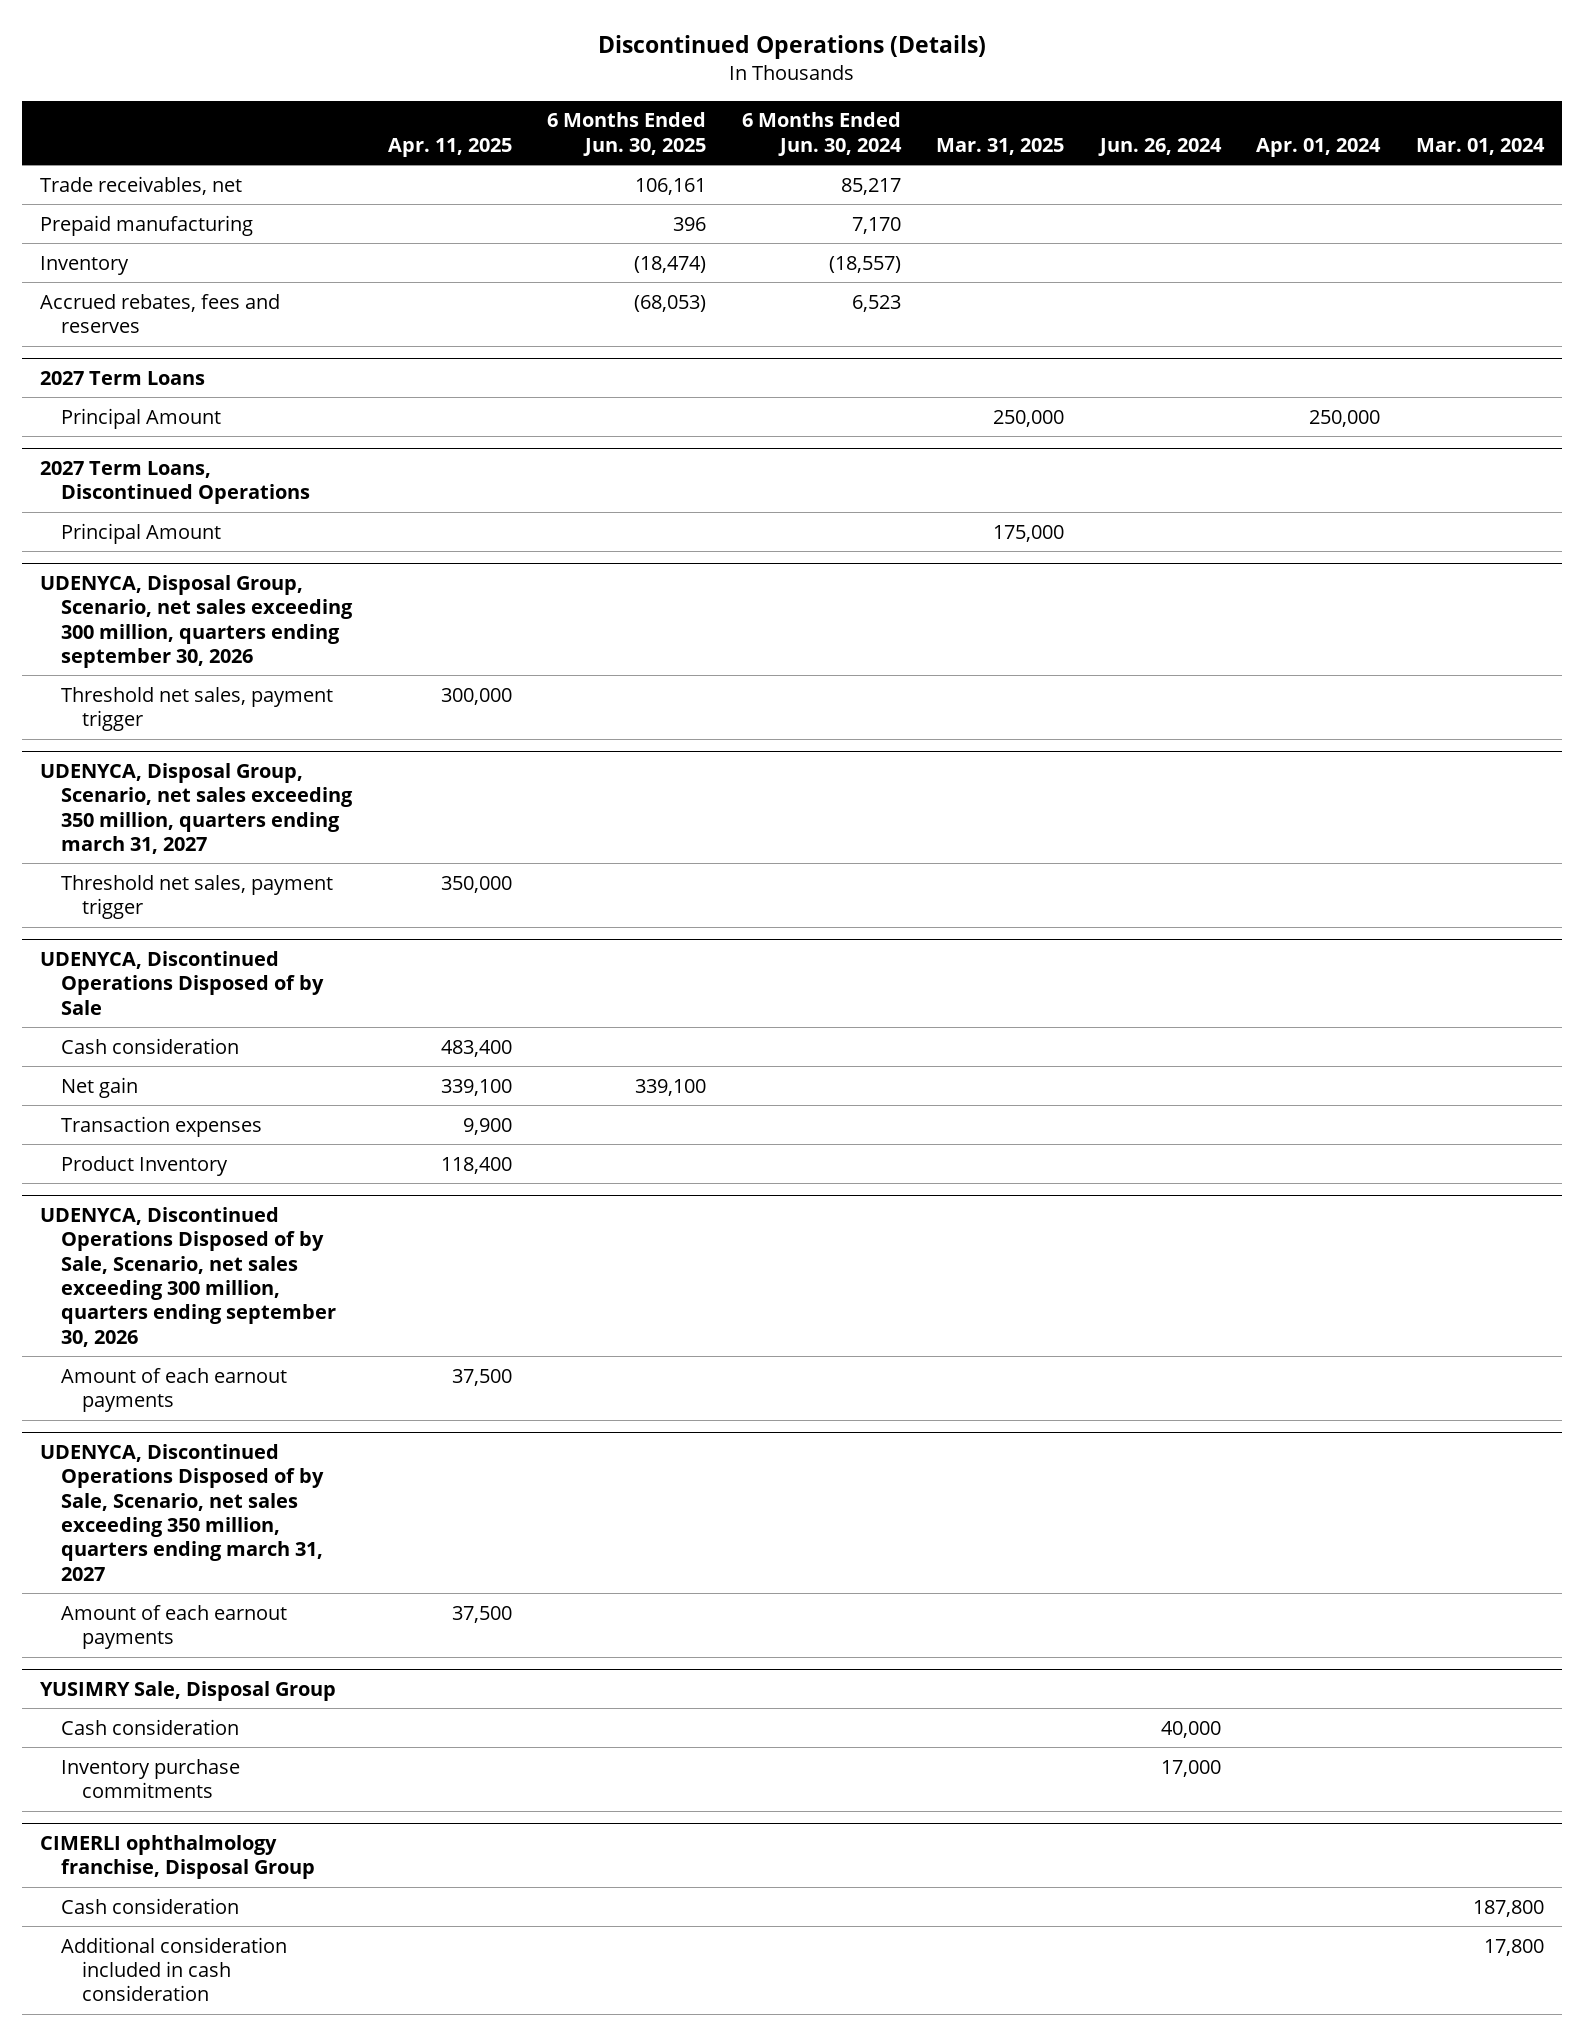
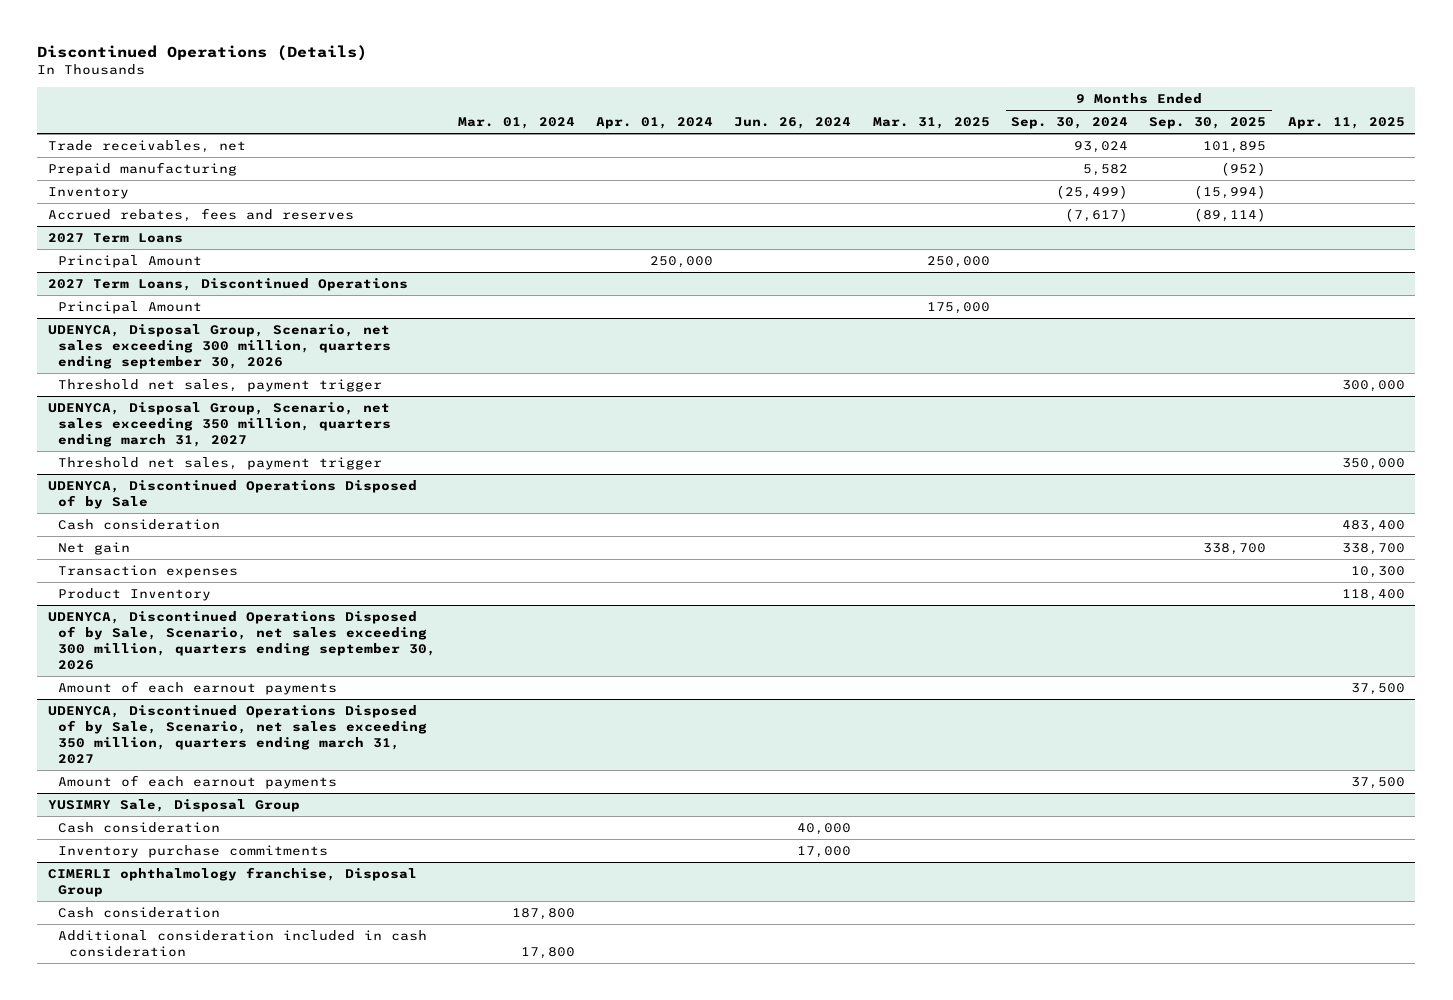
- | Apr. 11, 2025 | 6 Months Ended Jun. 30, 2025 | 6 Months Ended Jun. 30, 2024 | Mar. 31, 2025 | Jun. 26, 2024 | Apr. 01, 2024 | Mar. 01, 2024
+ | Mar. 01, 2024 | Apr. 01, 2024 | Jun. 26, 2024 | Mar. 31, 2025 | 9 Months Ended Sep. 30, 2024 | 9 Months Ended Sep. 30, 2025 | Apr. 11, 2025
@ UDENYCA, Discontinued Operations Disposed of by Sale
- Net gain | 339,100 | 339,100 | | | | |
- Transaction expenses | 9,900 | | | | | |
+ Net gain | | | | | | 338,700 | 338,700
+ Transaction expenses | | | | | | | 10,300

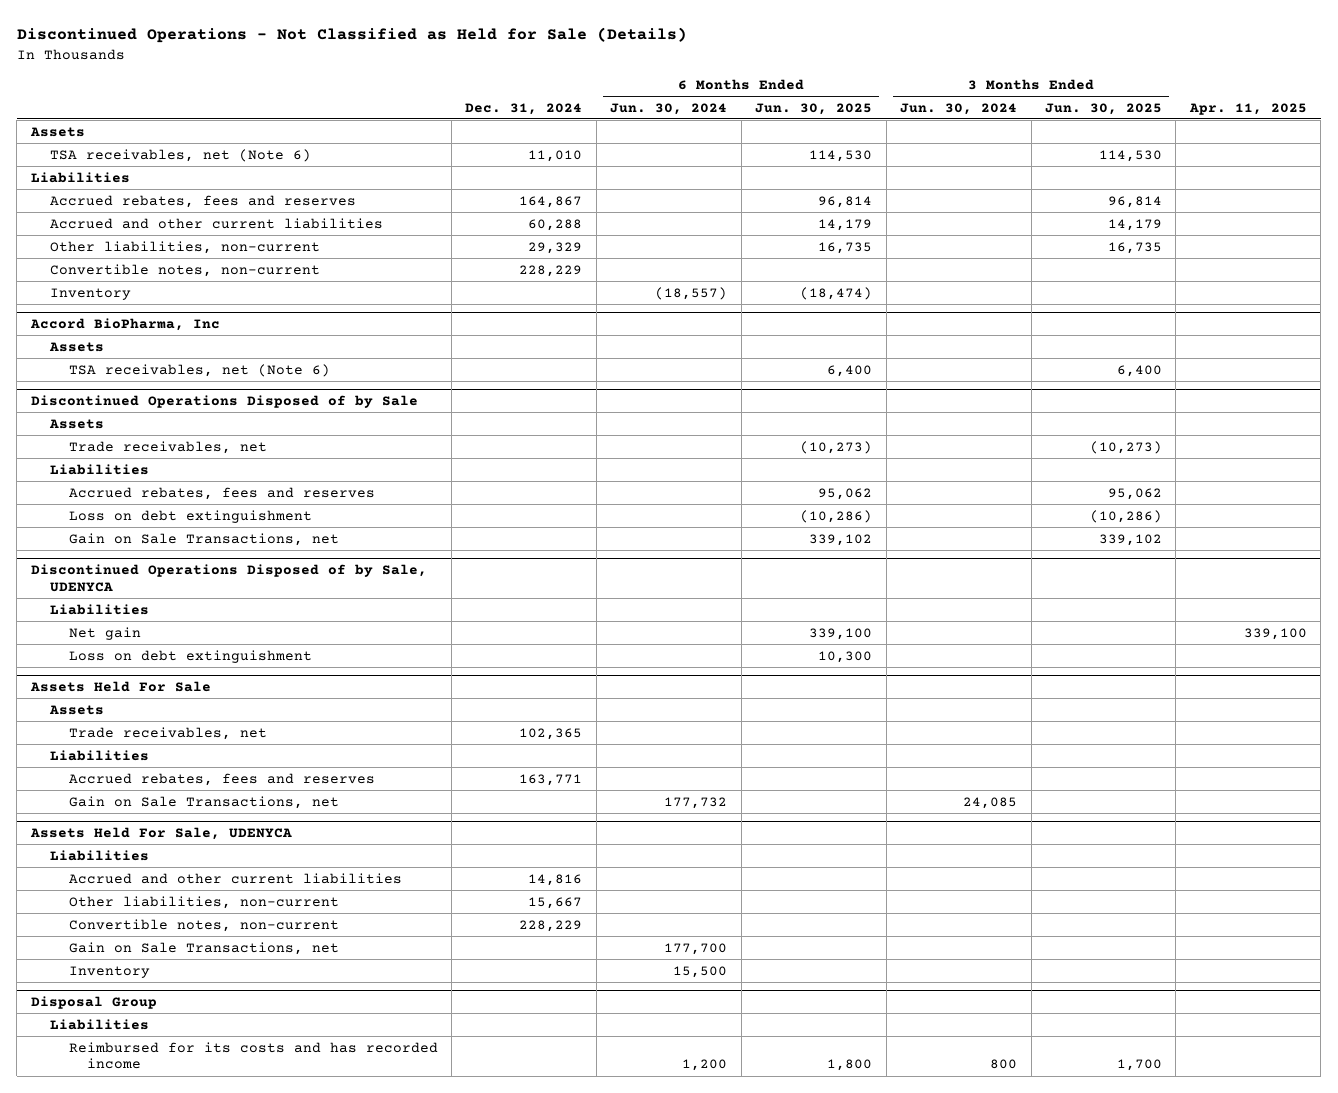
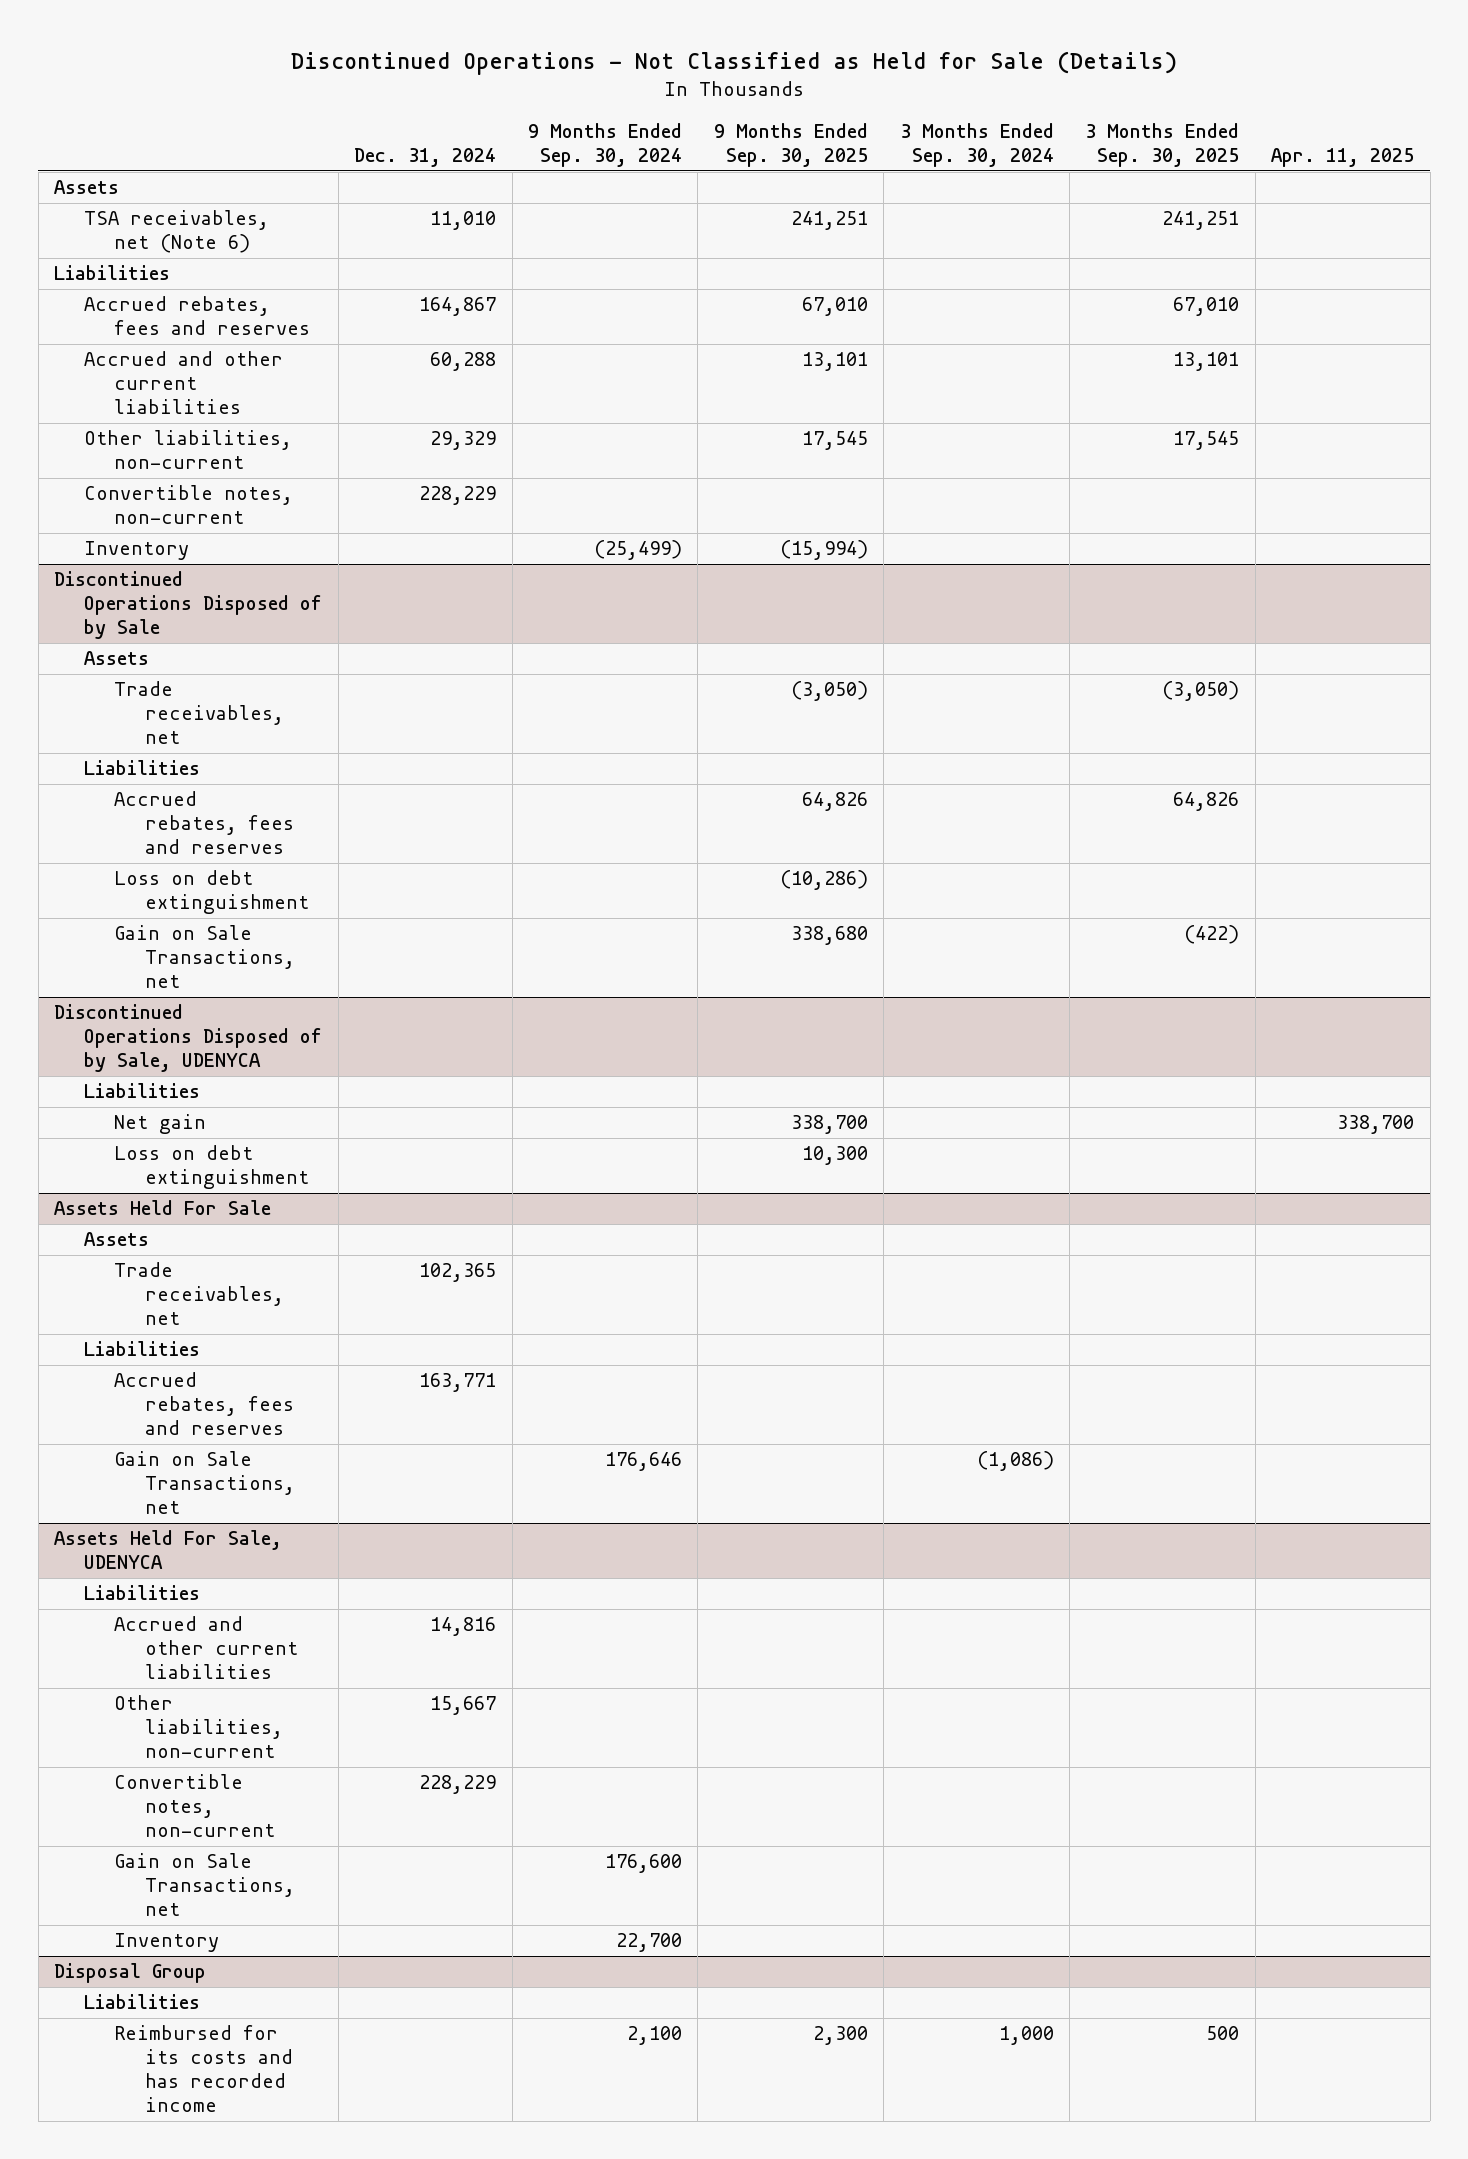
- | Dec. 31, 2024 | 6 Months Ended Jun. 30, 2024 | 6 Months Ended Jun. 30, 2025 | 3 Months Ended Jun. 30, 2024 | 3 Months Ended Jun. 30, 2025 | Apr. 11, 2025
+ | Dec. 31, 2024 | 9 Months Ended Sep. 30, 2024 | 9 Months Ended Sep. 30, 2025 | 3 Months Ended Sep. 30, 2024 | 3 Months Ended Sep. 30, 2025 | Apr. 11, 2025
- Accord BioPharma, Inc
- Assets
- TSA receivables, net (Note 6) | | | 6,400 | | 6,400 |
@ Discontinued Operations Disposed of by Sale, UDENYCA
- Net gain | | | 339,100 | | | 339,100
+ Net gain | | | 338,700 | | | 338,700

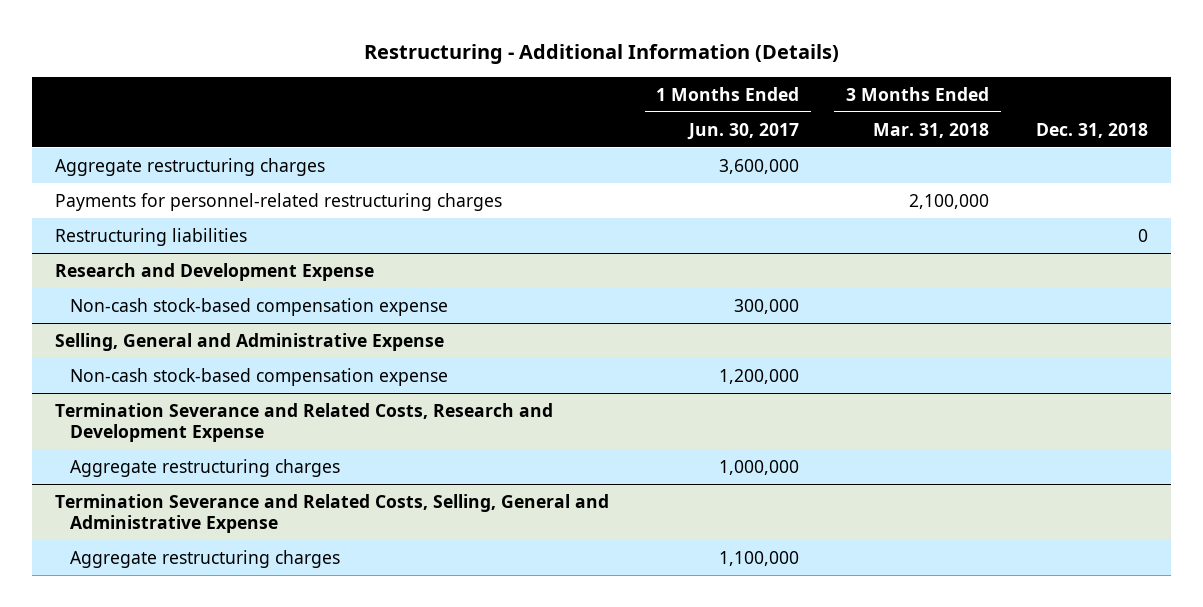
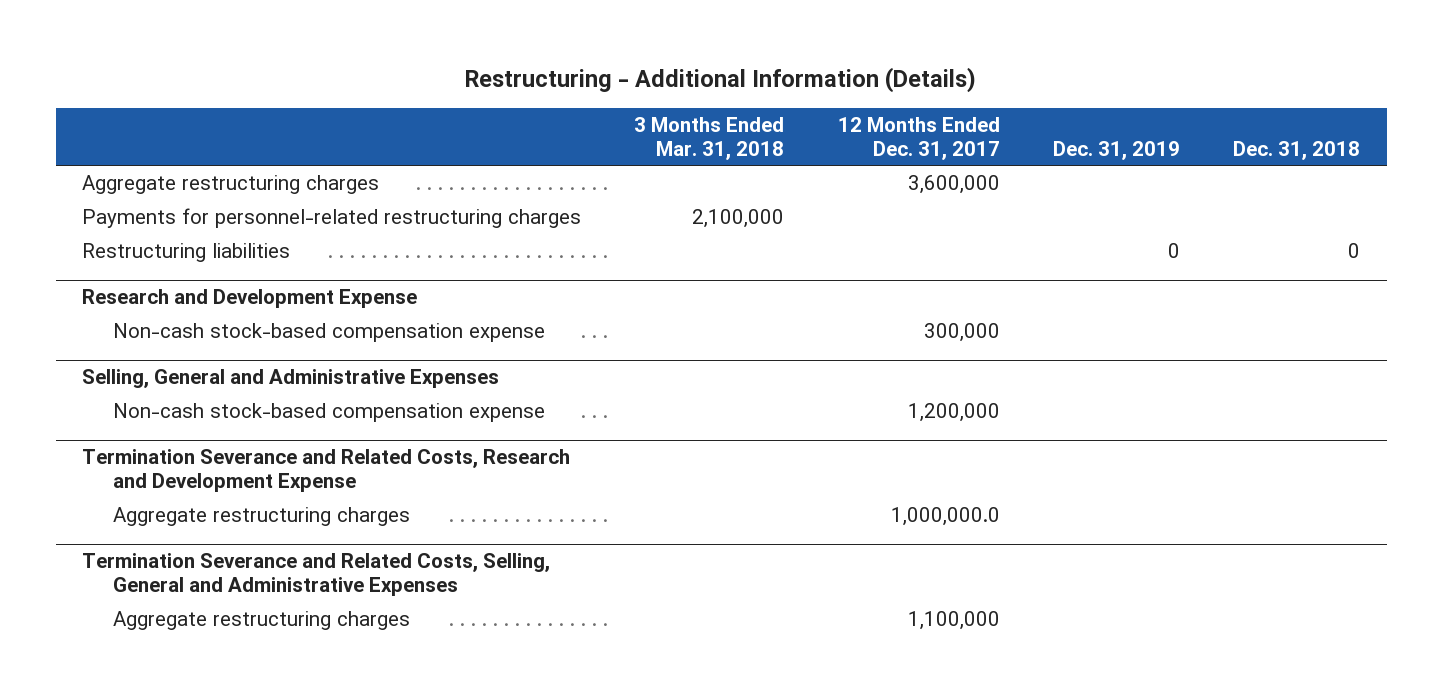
- | 1 Months Ended Jun. 30, 2017 | 3 Months Ended Mar. 31, 2018 | Dec. 31, 2018
+ | 3 Months Ended Mar. 31, 2018 | 12 Months Ended Dec. 31, 2017 | Dec. 31, 2019 | Dec. 31, 2018
- Selling, General and Administrative Expense
+ Selling, General and Administrative Expenses
- Termination Severance and Related Costs, Selling, General and Administrative Expense
+ Termination Severance and Related Costs, Selling, General and Administrative Expenses

